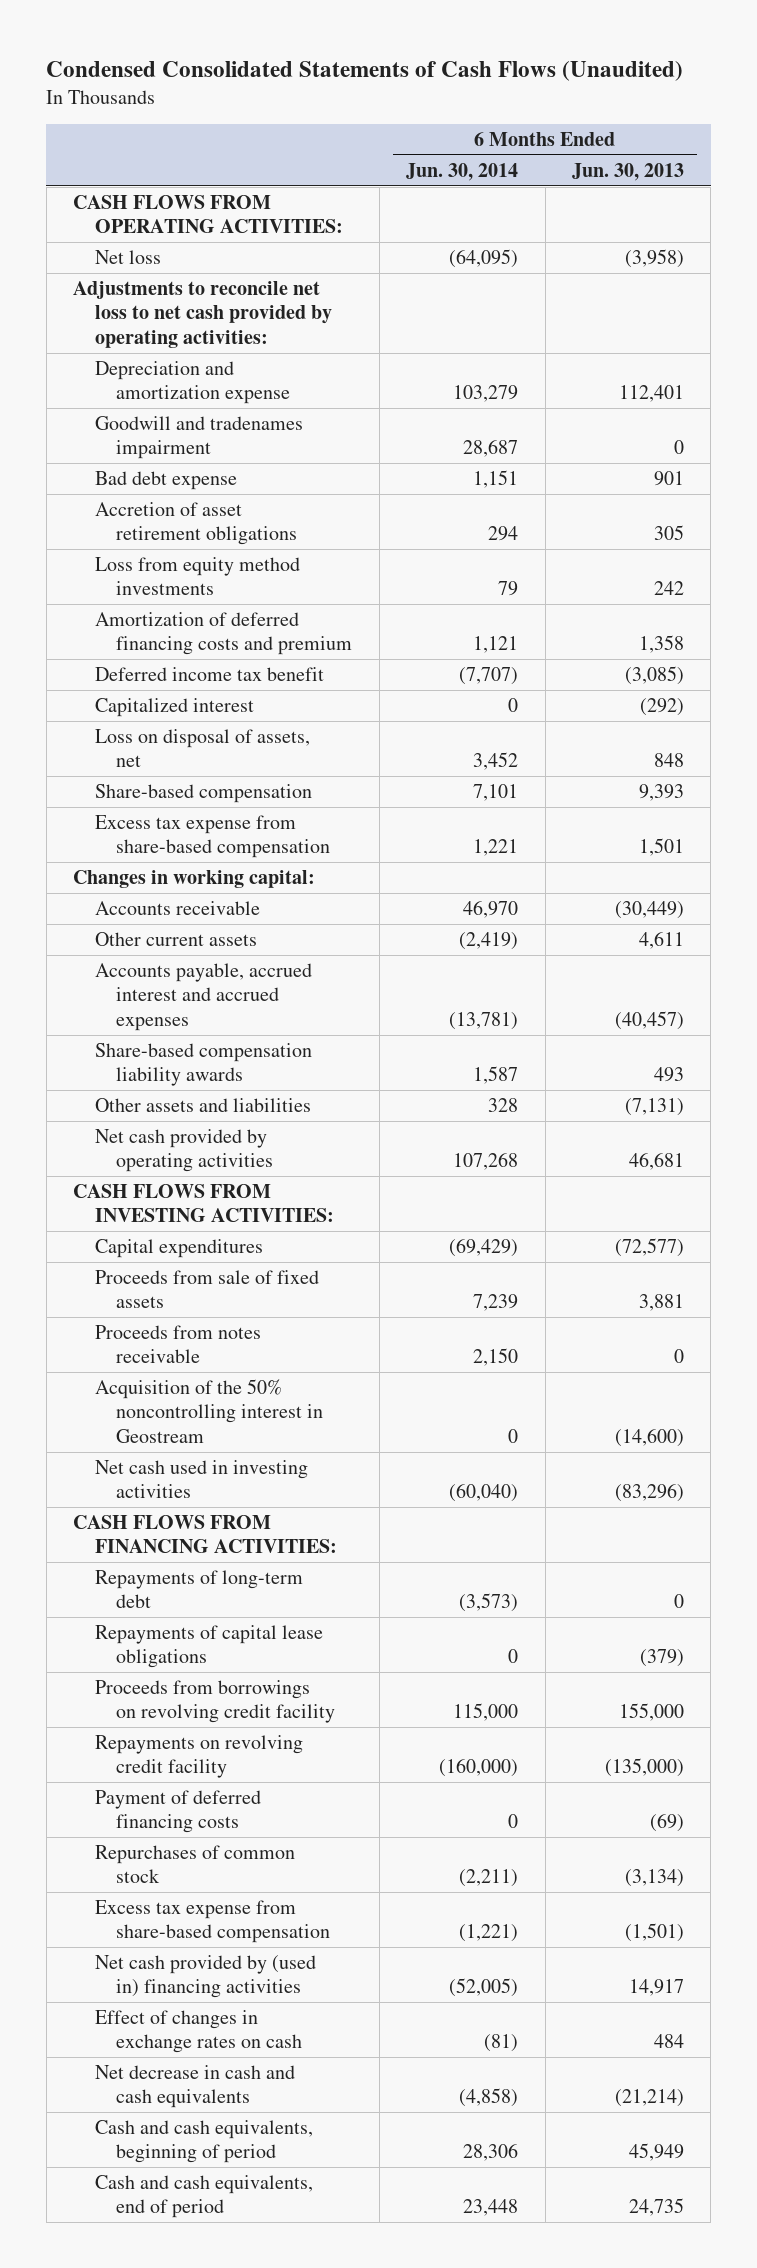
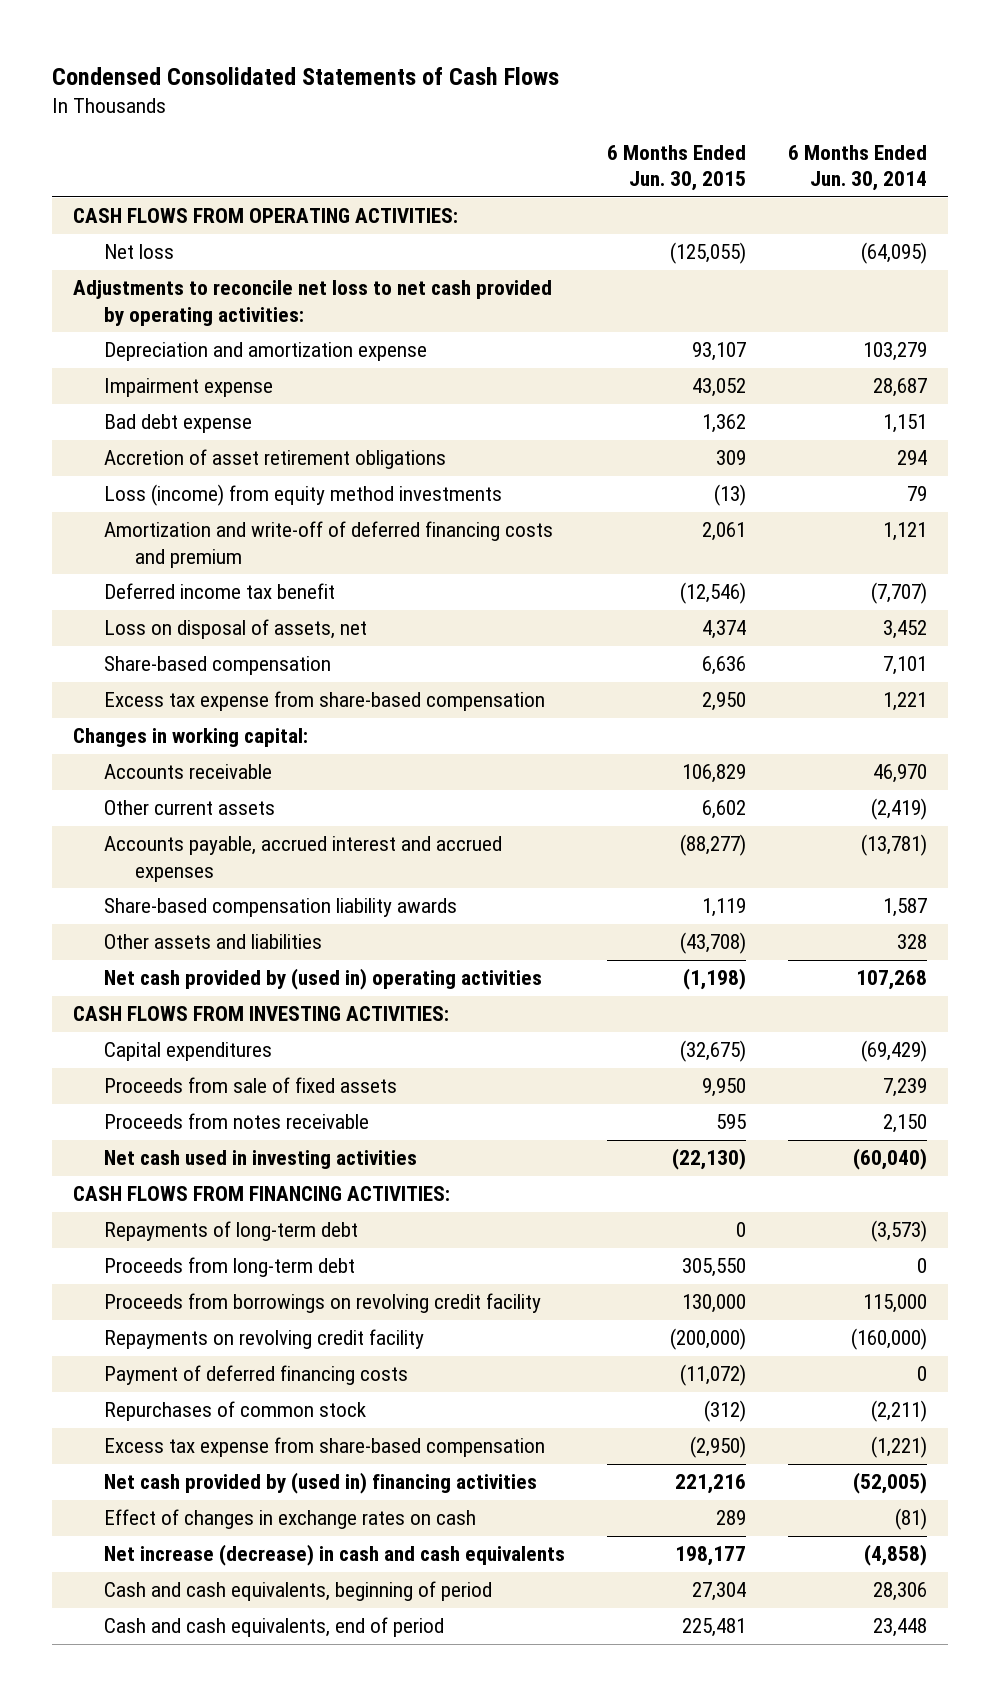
- Condensed Consolidated Statements of Cash Flows (Unaudited)
+ Condensed Consolidated Statements of Cash Flows
- | 6 Months Ended Jun. 30, 2014 | 6 Months Ended Jun. 30, 2013
+ | 6 Months Ended Jun. 30, 2015 | 6 Months Ended Jun. 30, 2014
- Goodwill and tradenames impairment | 28,687 | 0
+ Impairment expense | 43,052 | 28,687
- Loss from equity method investments | 79 | 242
- Amortization of deferred financing costs and premium | 1,121 | 1,358
+ Loss (income) from equity method investments | (13) | 79
+ Amortization and write-off of deferred financing costs and premium | 2,061 | 1,121
- Capitalized interest | 0 | (292)
- Net cash provided by operating activities | 107,268 | 46,681
+ Net cash provided by (used in) operating activities | (1,198) | 107,268
- Acquisition of the 50% noncontrolling interest in Geostream | 0 | (14,600)
- Repayments of capital lease obligations | 0 | (379)
+ Proceeds from long-term debt | 305,550 | 0
- Net decrease in cash and cash equivalents | (4,858) | (21,214)
+ Net increase (decrease) in cash and cash equivalents | 198,177 | (4,858)

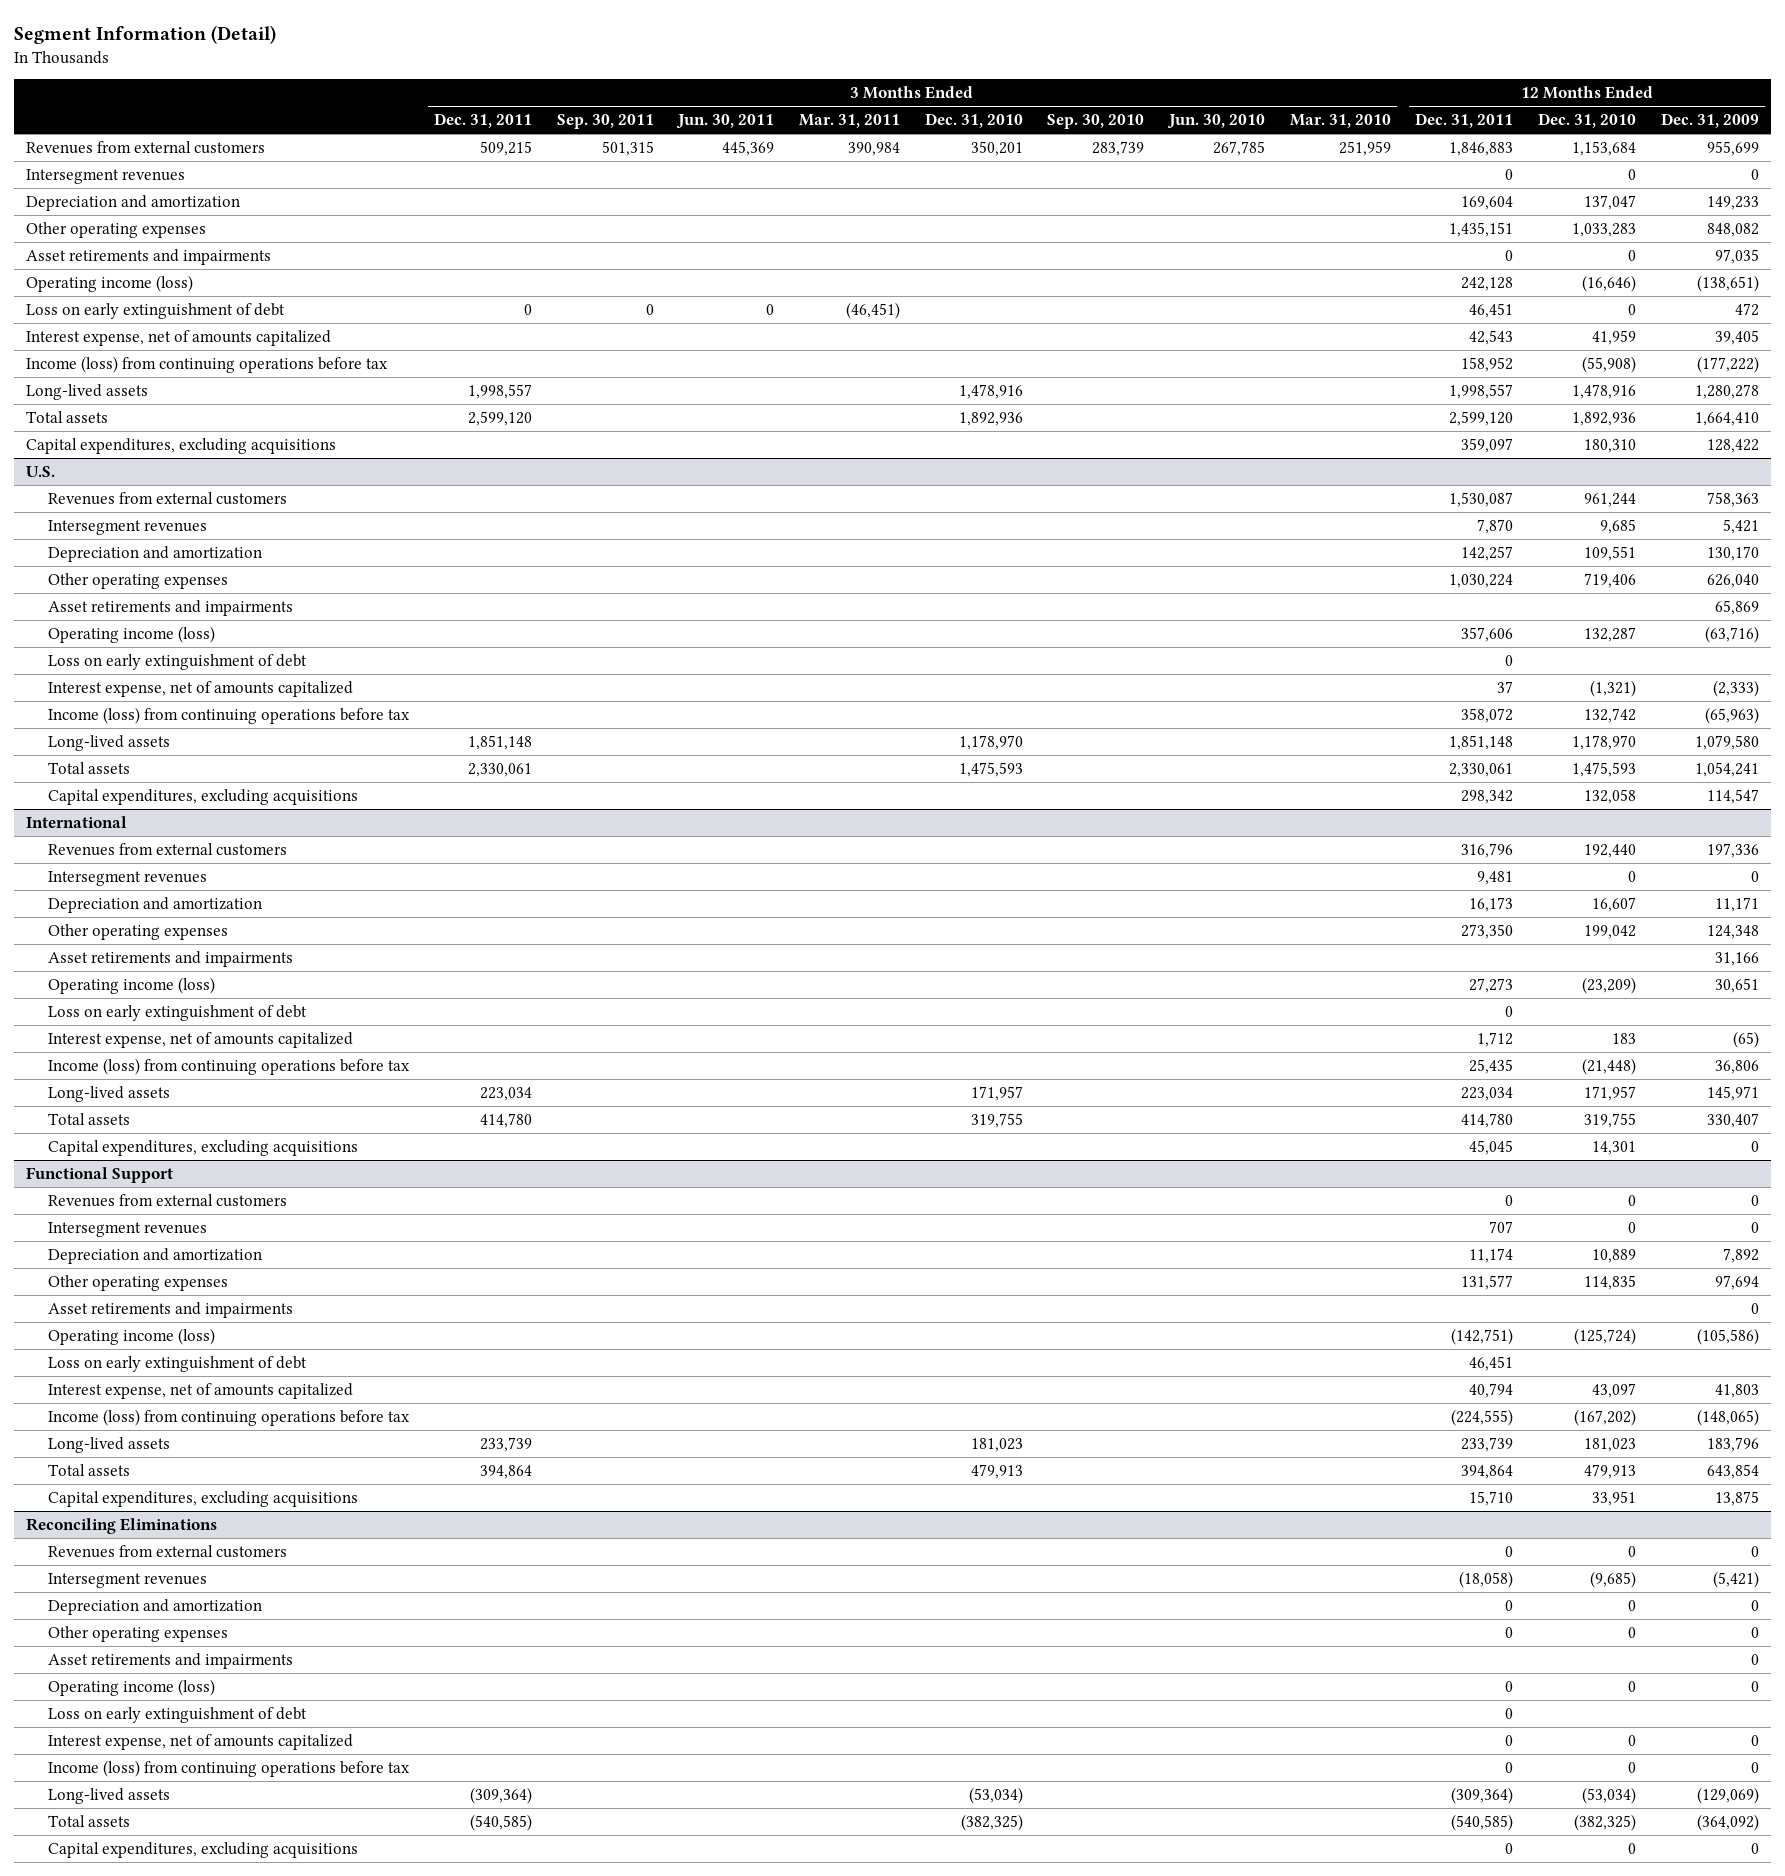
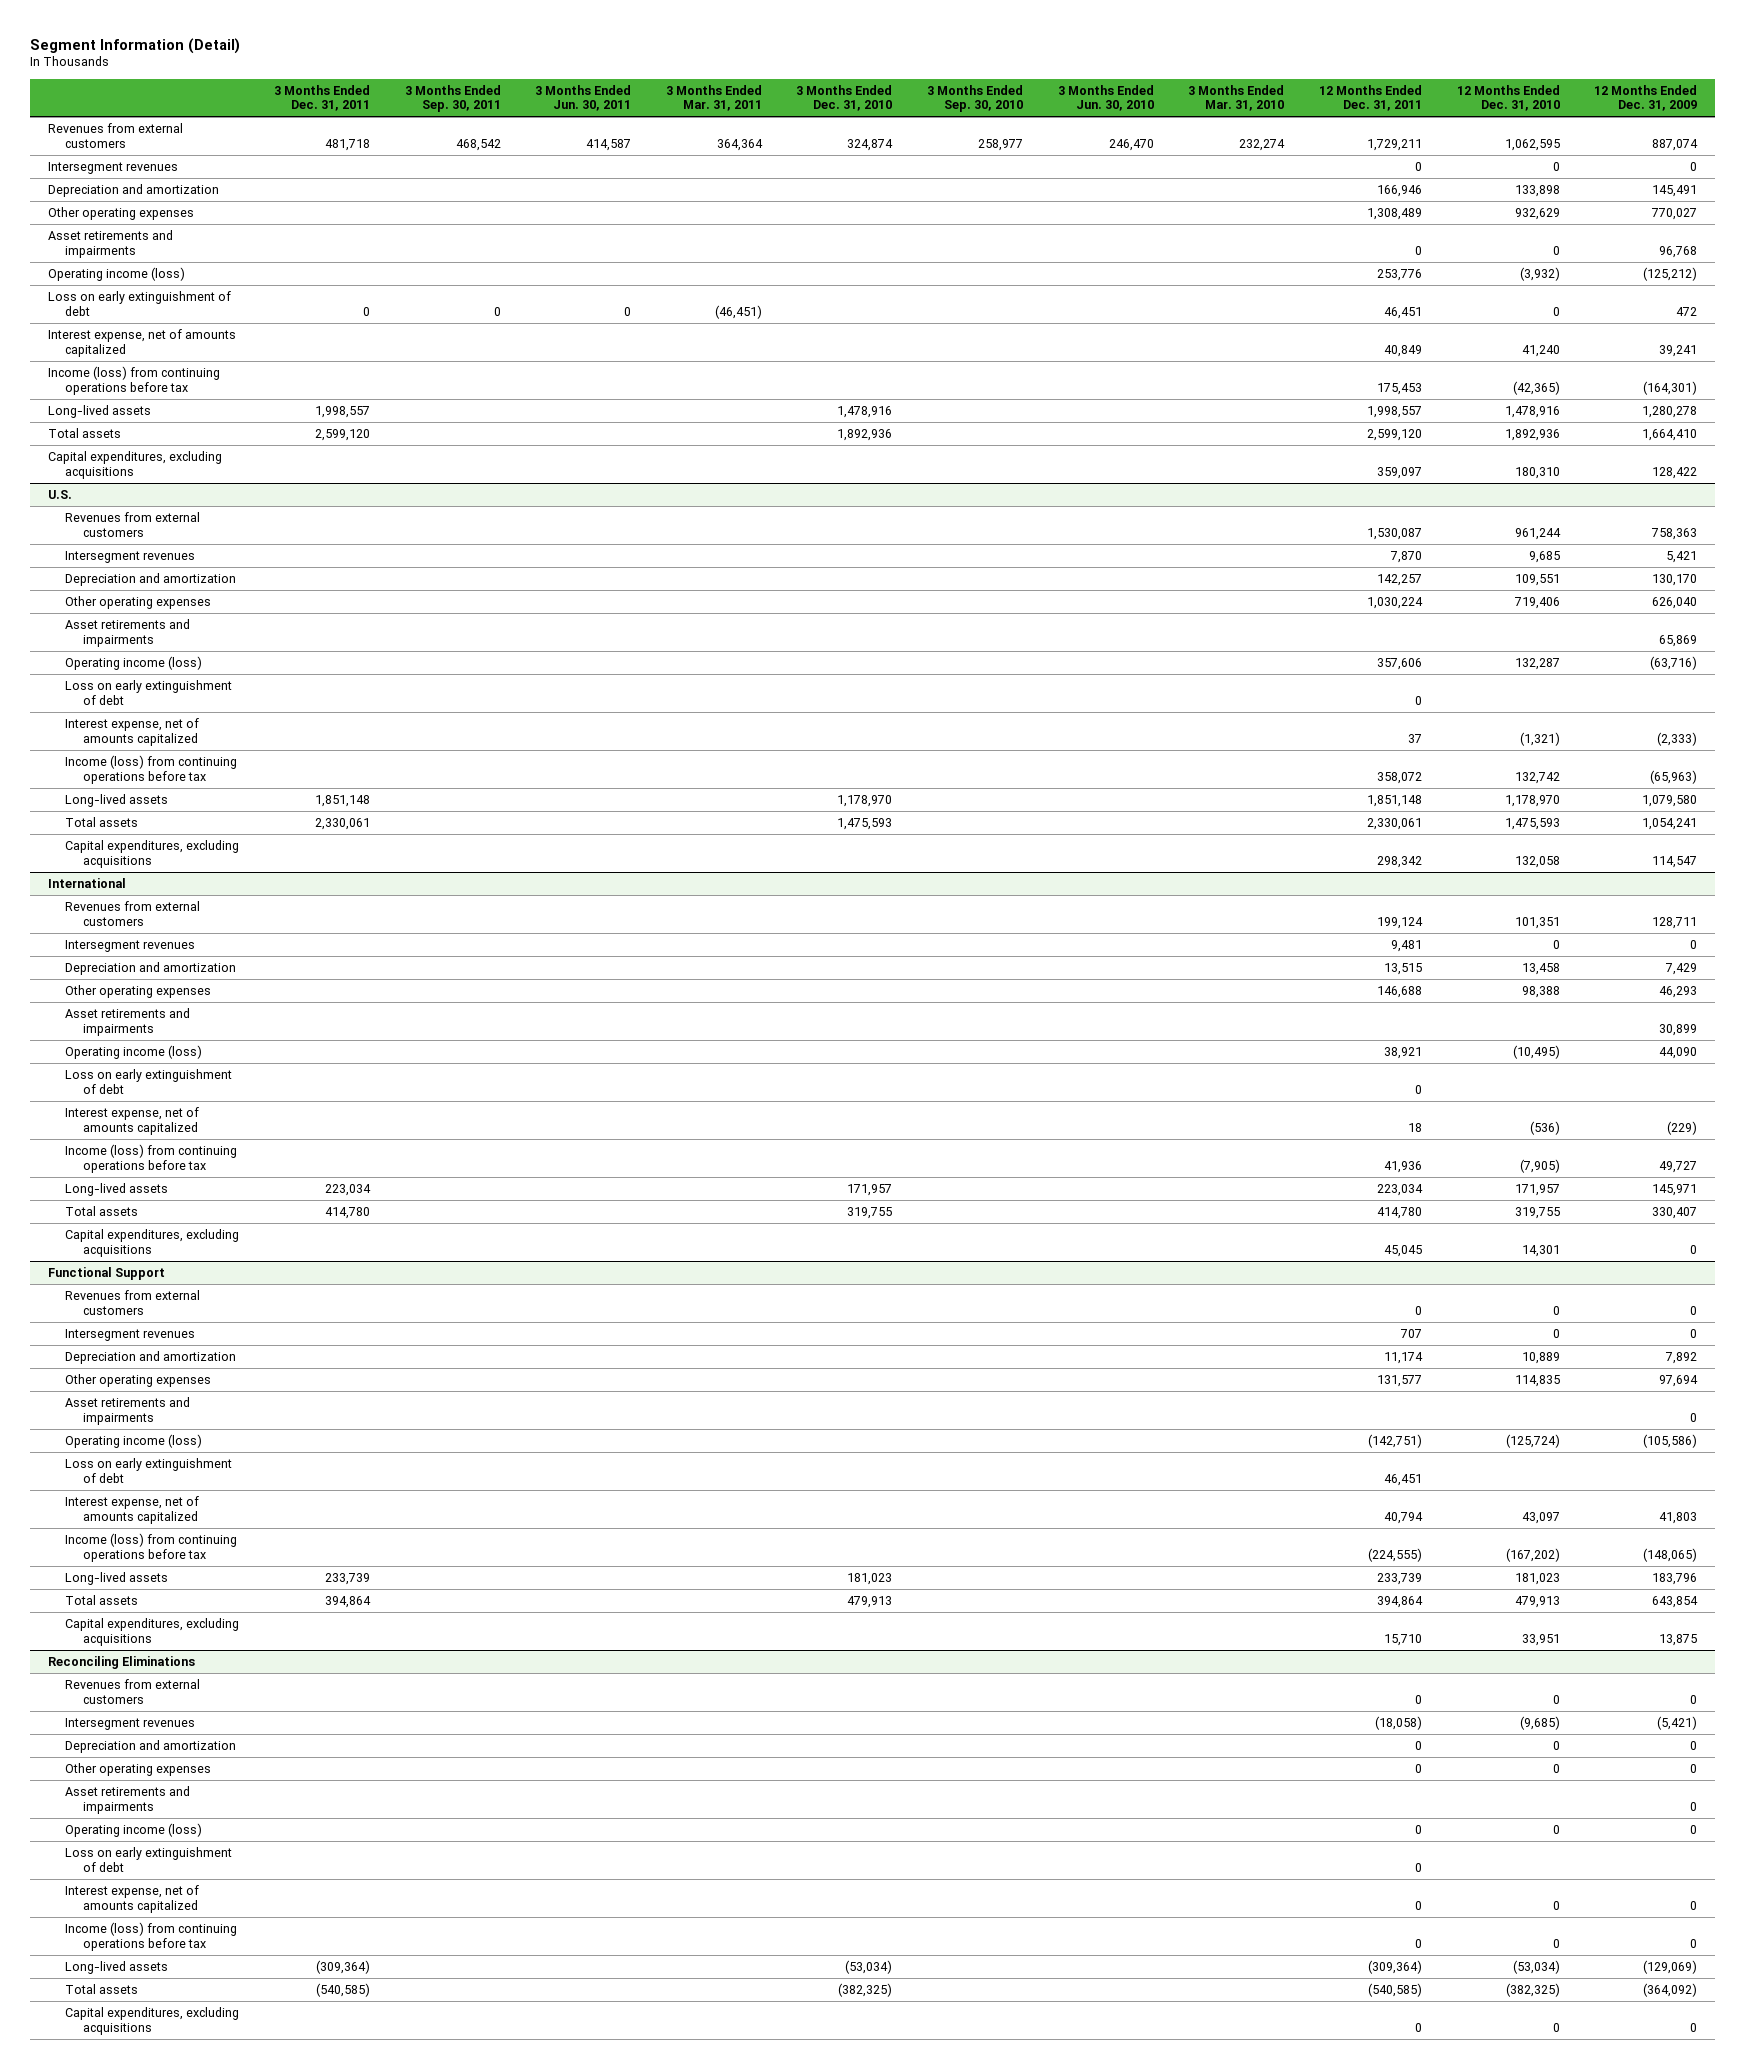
- Revenues from external customers | 509,215 | 501,315 | 445,369 | 390,984 | 350,201 | 283,739 | 267,785 | 251,959 | 1,846,883 | 1,153,684 | 955,699
+ Revenues from external customers | 481,718 | 468,542 | 414,587 | 364,364 | 324,874 | 258,977 | 246,470 | 232,274 | 1,729,211 | 1,062,595 | 887,074
- Depreciation and amortization | | | | | | | | | 169,604 | 137,047 | 149,233
- Other operating expenses | | | | | | | | | 1,435,151 | 1,033,283 | 848,082
- Asset retirements and impairments | | | | | | | | | 0 | 0 | 97,035
- Operating income (loss) | | | | | | | | | 242,128 | (16,646) | (138,651)
+ Depreciation and amortization | | | | | | | | | 166,946 | 133,898 | 145,491
+ Other operating expenses | | | | | | | | | 1,308,489 | 932,629 | 770,027
+ Asset retirements and impairments | | | | | | | | | 0 | 0 | 96,768
+ Operating income (loss) | | | | | | | | | 253,776 | (3,932) | (125,212)
- Interest expense, net of amounts capitalized | | | | | | | | | 42,543 | 41,959 | 39,405
- Income (loss) from continuing operations before tax | | | | | | | | | 158,952 | (55,908) | (177,222)
+ Interest expense, net of amounts capitalized | | | | | | | | | 40,849 | 41,240 | 39,241
+ Income (loss) from continuing operations before tax | | | | | | | | | 175,453 | (42,365) | (164,301)
@ International
- Revenues from external customers | | | | | | | | | 316,796 | 192,440 | 197,336
+ Revenues from external customers | | | | | | | | | 199,124 | 101,351 | 128,711
- Depreciation and amortization | | | | | | | | | 16,173 | 16,607 | 11,171
- Other operating expenses | | | | | | | | | 273,350 | 199,042 | 124,348
- Asset retirements and impairments | | | | | | | | | | | 31,166
- Operating income (loss) | | | | | | | | | 27,273 | (23,209) | 30,651
+ Depreciation and amortization | | | | | | | | | 13,515 | 13,458 | 7,429
+ Other operating expenses | | | | | | | | | 146,688 | 98,388 | 46,293
+ Asset retirements and impairments | | | | | | | | | | | 30,899
+ Operating income (loss) | | | | | | | | | 38,921 | (10,495) | 44,090
- Interest expense, net of amounts capitalized | | | | | | | | | 1,712 | 183 | (65)
- Income (loss) from continuing operations before tax | | | | | | | | | 25,435 | (21,448) | 36,806
+ Interest expense, net of amounts capitalized | | | | | | | | | 18 | (536) | (229)
+ Income (loss) from continuing operations before tax | | | | | | | | | 41,936 | (7,905) | 49,727

